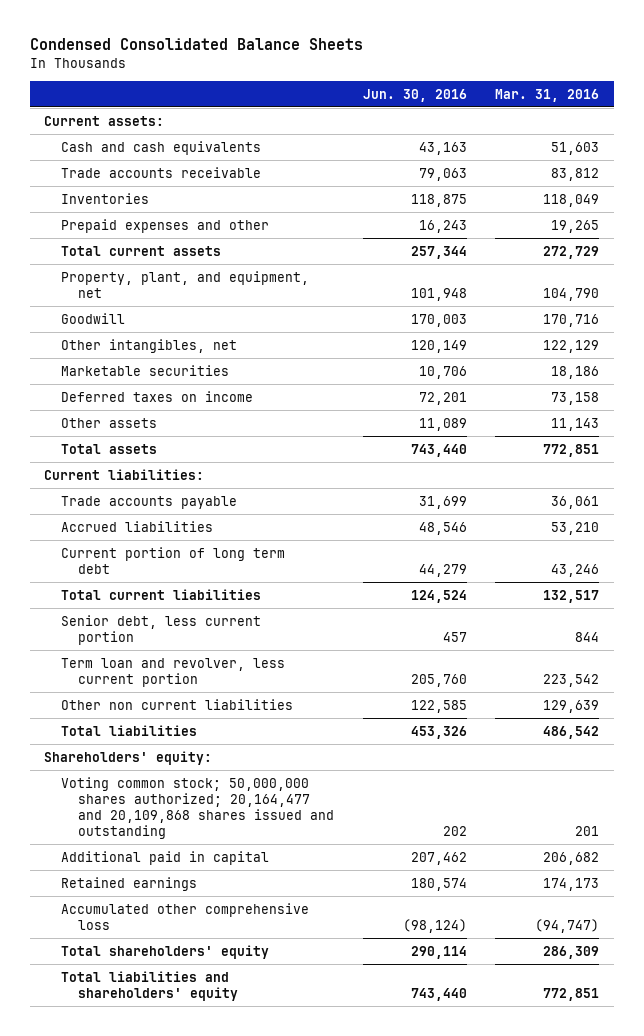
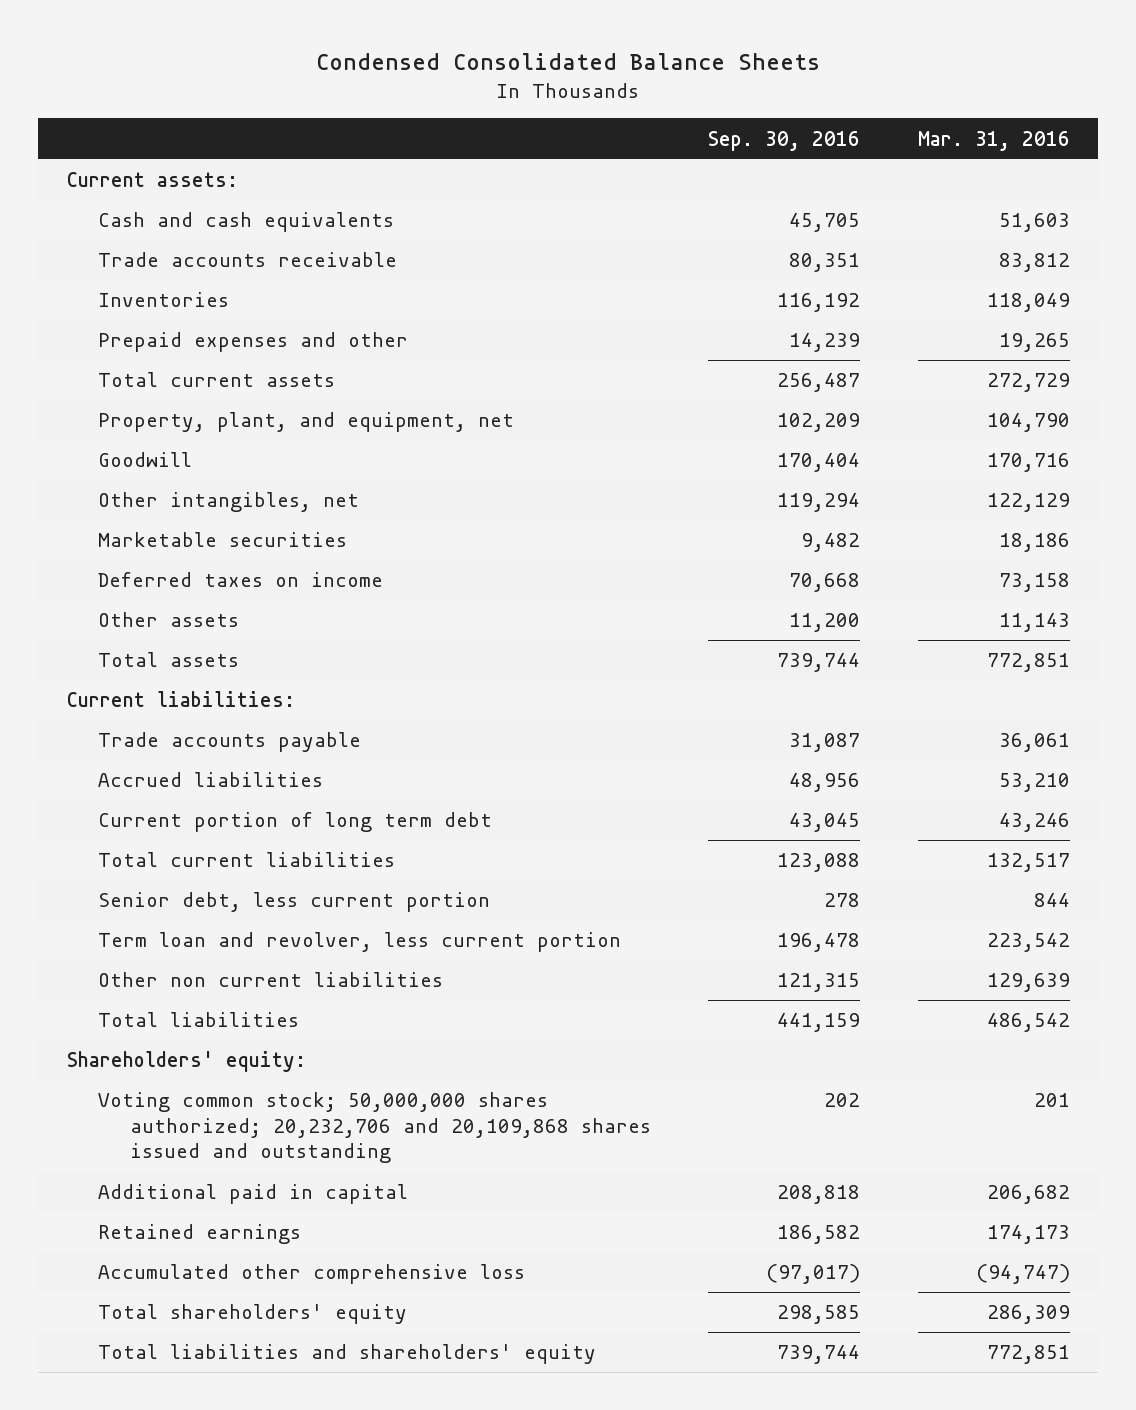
- | Jun. 30, 2016 | Mar. 31, 2016
+ | Sep. 30, 2016 | Mar. 31, 2016
- Voting common stock; 50,000,000 shares authorized; 20,164,477 and 20,109,868 shares issued and outstanding | 202 | 201
+ Voting common stock; 50,000,000 shares authorized; 20,232,706 and 20,109,868 shares issued and outstanding | 202 | 201

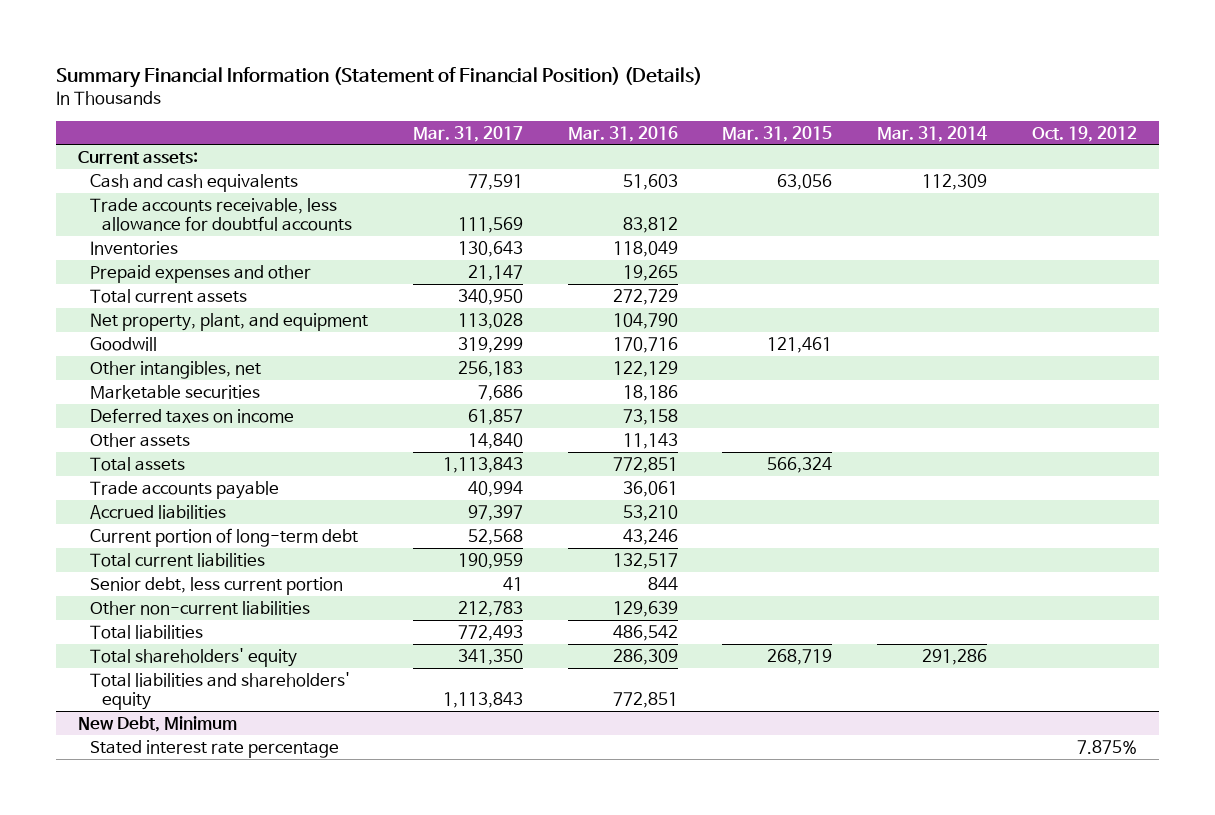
- Condensed Consolidated Balance Sheets
+ Summary Financial Information (Statement of Financial Position) (Details)
- | Sep. 30, 2016 | Mar. 31, 2016
+ | Mar. 31, 2017 | Mar. 31, 2016 | Mar. 31, 2015 | Mar. 31, 2014 | Oct. 19, 2012
- Trade accounts receivable | 80,351 | 83,812
+ Trade accounts receivable, less allowance for doubtful accounts | 111,569 | 83,812 | | |
- Property, plant, and equipment, net | 102,209 | 104,790
+ Net property, plant, and equipment | 113,028 | 104,790 | | |
- Current liabilities:
- Current portion of long term debt | 43,045 | 43,246
+ Current portion of long-term debt | 52,568 | 43,246 | | |
- Term loan and revolver, less current portion | 196,478 | 223,542
- Other non current liabilities | 121,315 | 129,639
+ Other non-current liabilities | 212,783 | 129,639 | | |
- Shareholders' equity:
- Voting common stock; 50,000,000 shares authorized; 20,232,706 and 20,109,868 shares issued and outstanding | 202 | 201
- Additional paid in capital | 208,818 | 206,682
- Retained earnings | 186,582 | 174,173
- Accumulated other comprehensive loss | (97,017) | (94,747)
+ New Debt, Minimum
+ Stated interest rate percentage | | | | | 7.875%

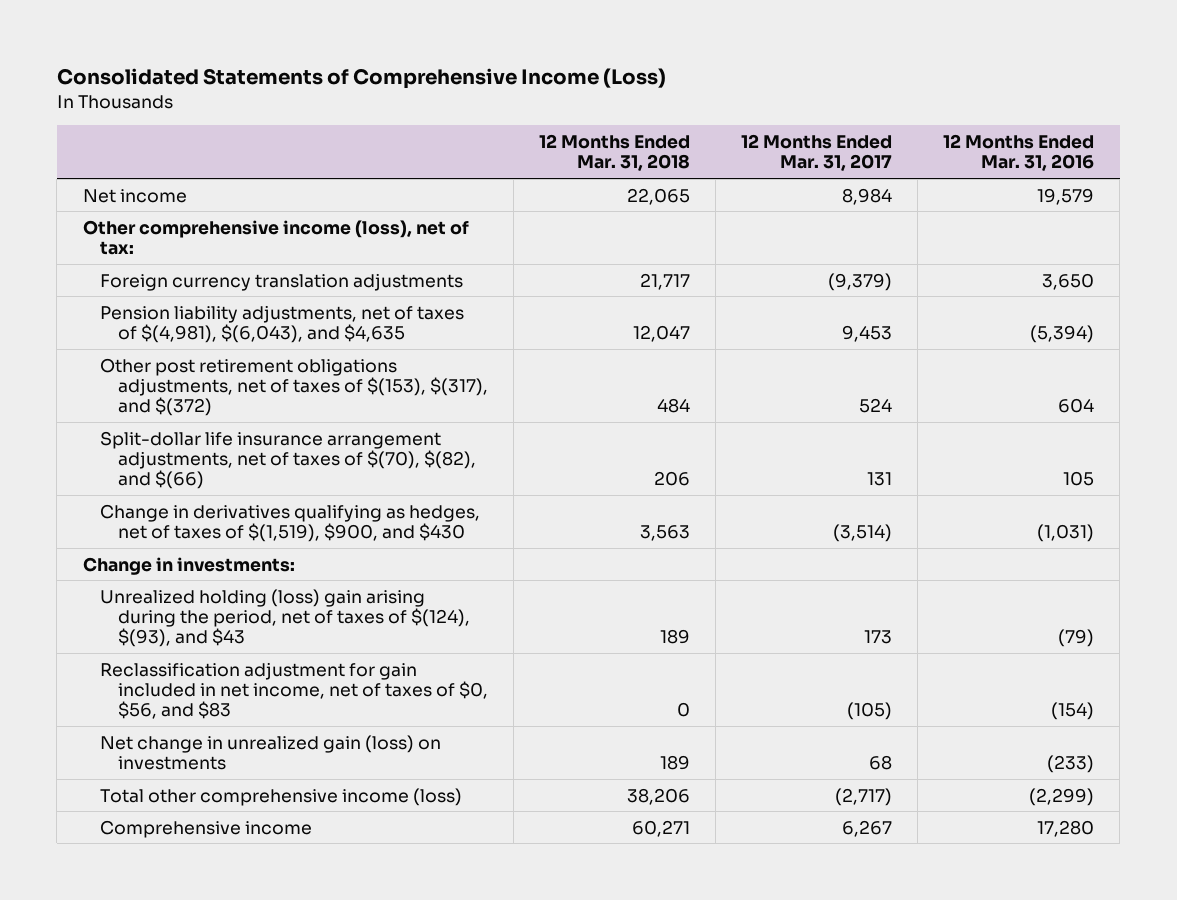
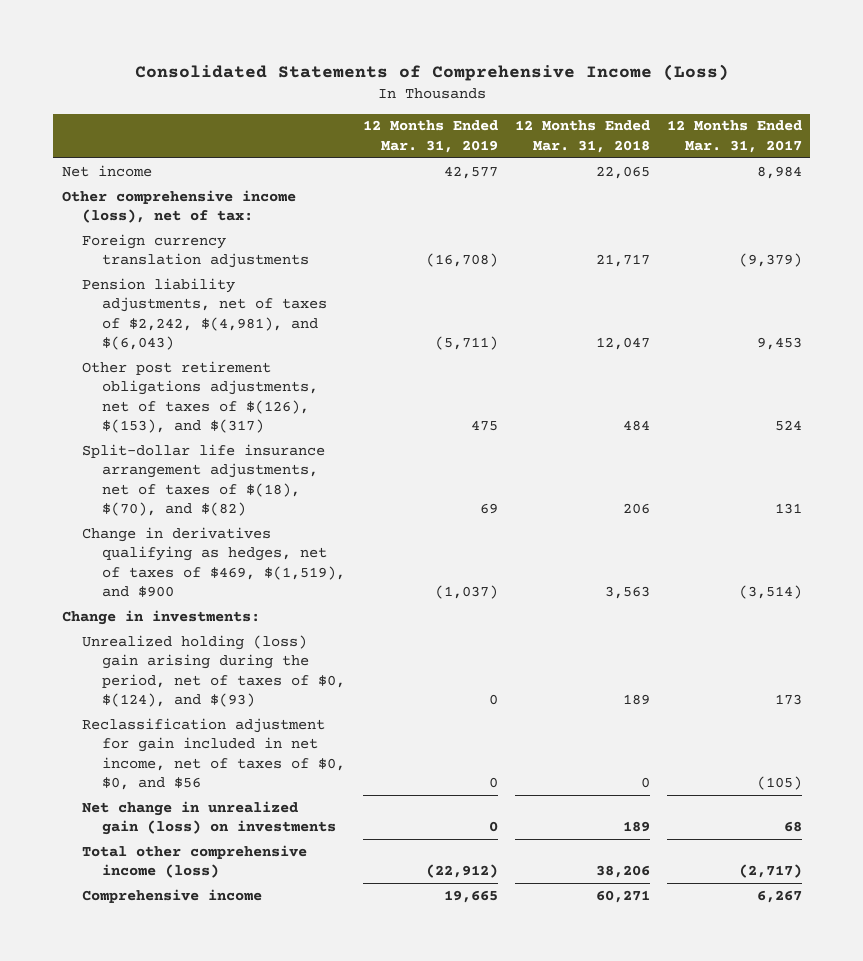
- | 12 Months Ended Mar. 31, 2018 | 12 Months Ended Mar. 31, 2017 | 12 Months Ended Mar. 31, 2016
+ | 12 Months Ended Mar. 31, 2019 | 12 Months Ended Mar. 31, 2018 | 12 Months Ended Mar. 31, 2017
- Pension liability adjustments, net of taxes of $(4,981), $(6,043), and $4,635 | 12,047 | 9,453 | (5,394)
- Other post retirement obligations adjustments, net of taxes of $(153), $(317), and $(372) | 484 | 524 | 604
- Split-dollar life insurance arrangement adjustments, net of taxes of $(70), $(82), and $(66) | 206 | 131 | 105
- Change in derivatives qualifying as hedges, net of taxes of $(1,519), $900, and $430 | 3,563 | (3,514) | (1,031)
+ Pension liability adjustments, net of taxes of $2,242, $(4,981), and $(6,043) | (5,711) | 12,047 | 9,453
+ Other post retirement obligations adjustments, net of taxes of $(126), $(153), and $(317) | 475 | 484 | 524
+ Split-dollar life insurance arrangement adjustments, net of taxes of $(18), $(70), and $(82) | 69 | 206 | 131
+ Change in derivatives qualifying as hedges, net of taxes of $469, $(1,519), and $900 | (1,037) | 3,563 | (3,514)
- Unrealized holding (loss) gain arising during the period, net of taxes of $(124), $(93), and $43 | 189 | 173 | (79)
- Reclassification adjustment for gain included in net income, net of taxes of $0, $56, and $83 | 0 | (105) | (154)
+ Unrealized holding (loss) gain arising during the period, net of taxes of $0, $(124), and $(93) | 0 | 189 | 173
+ Reclassification adjustment for gain included in net income, net of taxes of $0, $0, and $56 | 0 | 0 | (105)

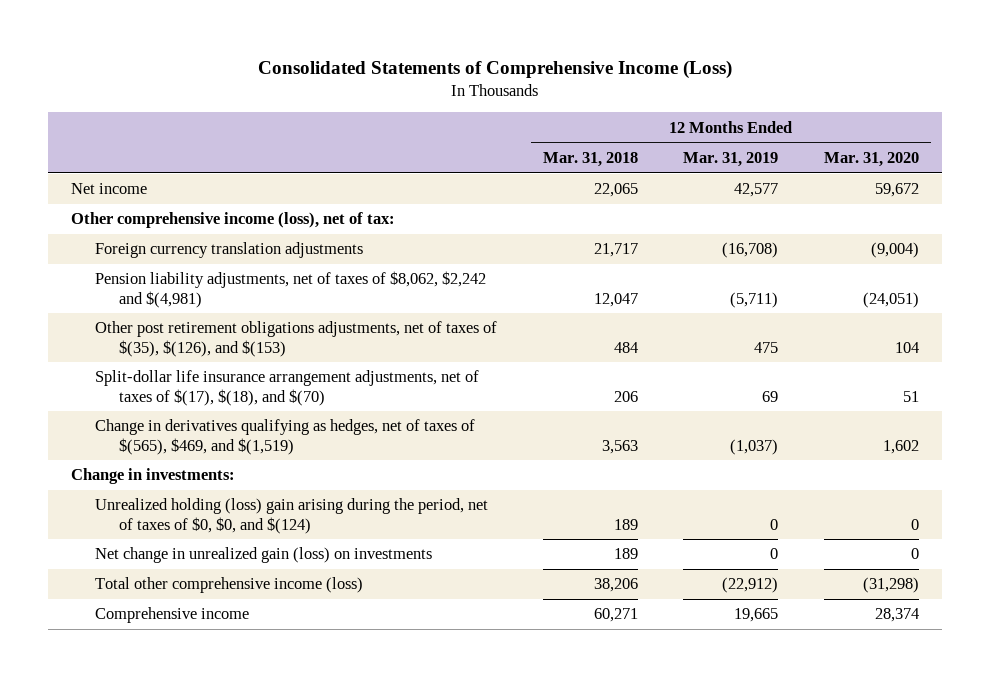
- | 12 Months Ended Mar. 31, 2019 | 12 Months Ended Mar. 31, 2018 | 12 Months Ended Mar. 31, 2017
+ | 12 Months Ended Mar. 31, 2018 | 12 Months Ended Mar. 31, 2019 | 12 Months Ended Mar. 31, 2020
- Pension liability adjustments, net of taxes of $2,242, $(4,981), and $(6,043) | (5,711) | 12,047 | 9,453
- Other post retirement obligations adjustments, net of taxes of $(126), $(153), and $(317) | 475 | 484 | 524
- Split-dollar life insurance arrangement adjustments, net of taxes of $(18), $(70), and $(82) | 69 | 206 | 131
- Change in derivatives qualifying as hedges, net of taxes of $469, $(1,519), and $900 | (1,037) | 3,563 | (3,514)
+ Pension liability adjustments, net of taxes of $8,062, $2,242 and $(4,981) | 12,047 | (5,711) | (24,051)
+ Other post retirement obligations adjustments, net of taxes of $(35), $(126), and $(153) | 484 | 475 | 104
+ Split-dollar life insurance arrangement adjustments, net of taxes of $(17), $(18), and $(70) | 206 | 69 | 51
+ Change in derivatives qualifying as hedges, net of taxes of $(565), $469, and $(1,519) | 3,563 | (1,037) | 1,602
- Unrealized holding (loss) gain arising during the period, net of taxes of $0, $(124), and $(93) | 0 | 189 | 173
- Reclassification adjustment for gain included in net income, net of taxes of $0, $0, and $56 | 0 | 0 | (105)
+ Unrealized holding (loss) gain arising during the period, net of taxes of $0, $0, and $(124) | 189 | 0 | 0

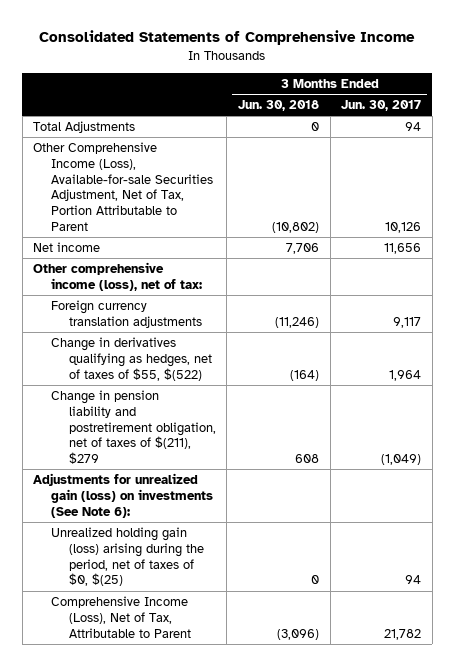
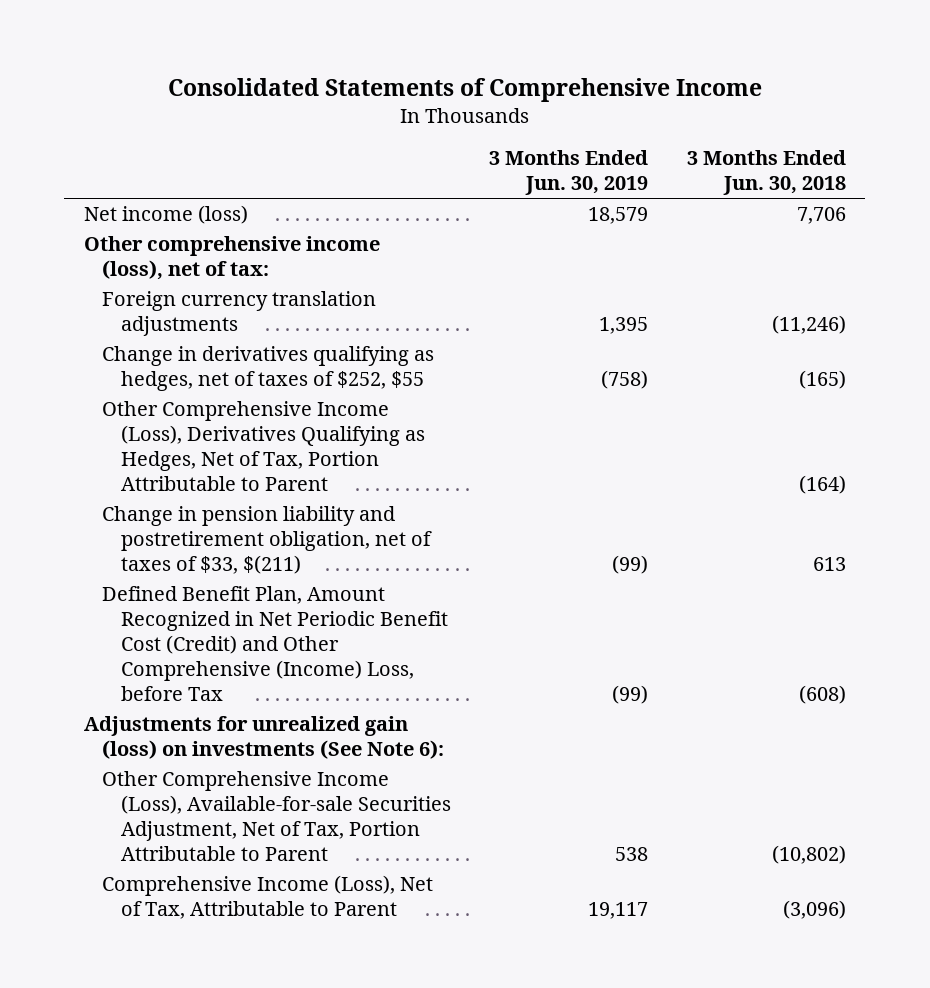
- | 3 Months Ended Jun. 30, 2018 | 3 Months Ended Jun. 30, 2017
+ | 3 Months Ended Jun. 30, 2019 | 3 Months Ended Jun. 30, 2018
- Total Adjustments | 0 | 94
- Net income | 7,706 | 11,656
+ Net income (loss) | 18,579 | 7,706
- Change in derivatives qualifying as hedges, net of taxes of $55, $(522) | (164) | 1,964
- Change in pension liability and postretirement obligation, net of taxes of $(211), $279 | 608 | (1,049)
+ Change in derivatives qualifying as hedges, net of taxes of $252, $55 | (758) | (165)
+ Other Comprehensive Income (Loss), Derivatives Qualifying as Hedges, Net of Tax, Portion Attributable to Parent | | (164)
+ Change in pension liability and postretirement obligation, net of taxes of $33, $(211) | (99) | 613
+ Defined Benefit Plan, Amount Recognized in Net Periodic Benefit Cost (Credit) and Other Comprehensive (Income) Loss, before Tax | (99) | (608)
- Unrealized holding gain (loss) arising during the period, net of taxes of $0, $(25) | 0 | 94
moved down: Other Comprehensive Income (Loss), Available-for-sale Securities Adjustment, Net of Tax, Portion Attributable to Parent | 538 | (10,802)

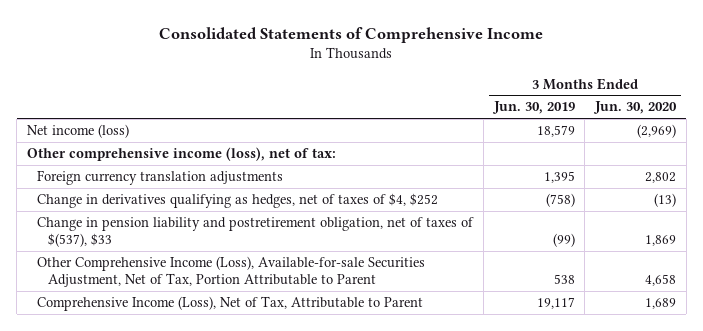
- | 3 Months Ended Jun. 30, 2019 | 3 Months Ended Jun. 30, 2018
+ | 3 Months Ended Jun. 30, 2019 | 3 Months Ended Jun. 30, 2020
- Change in derivatives qualifying as hedges, net of taxes of $252, $55 | (758) | (165)
- Other Comprehensive Income (Loss), Derivatives Qualifying as Hedges, Net of Tax, Portion Attributable to Parent | | (164)
- Change in pension liability and postretirement obligation, net of taxes of $33, $(211) | (99) | 613
- Defined Benefit Plan, Amount Recognized in Net Periodic Benefit Cost (Credit) and Other Comprehensive (Income) Loss, before Tax | (99) | (608)
- Adjustments for unrealized gain (loss) on investments (See Note 6):
+ Change in derivatives qualifying as hedges, net of taxes of $4, $252 | (758) | (13)
+ Change in pension liability and postretirement obligation, net of taxes of $(537), $33 | (99) | 1,869

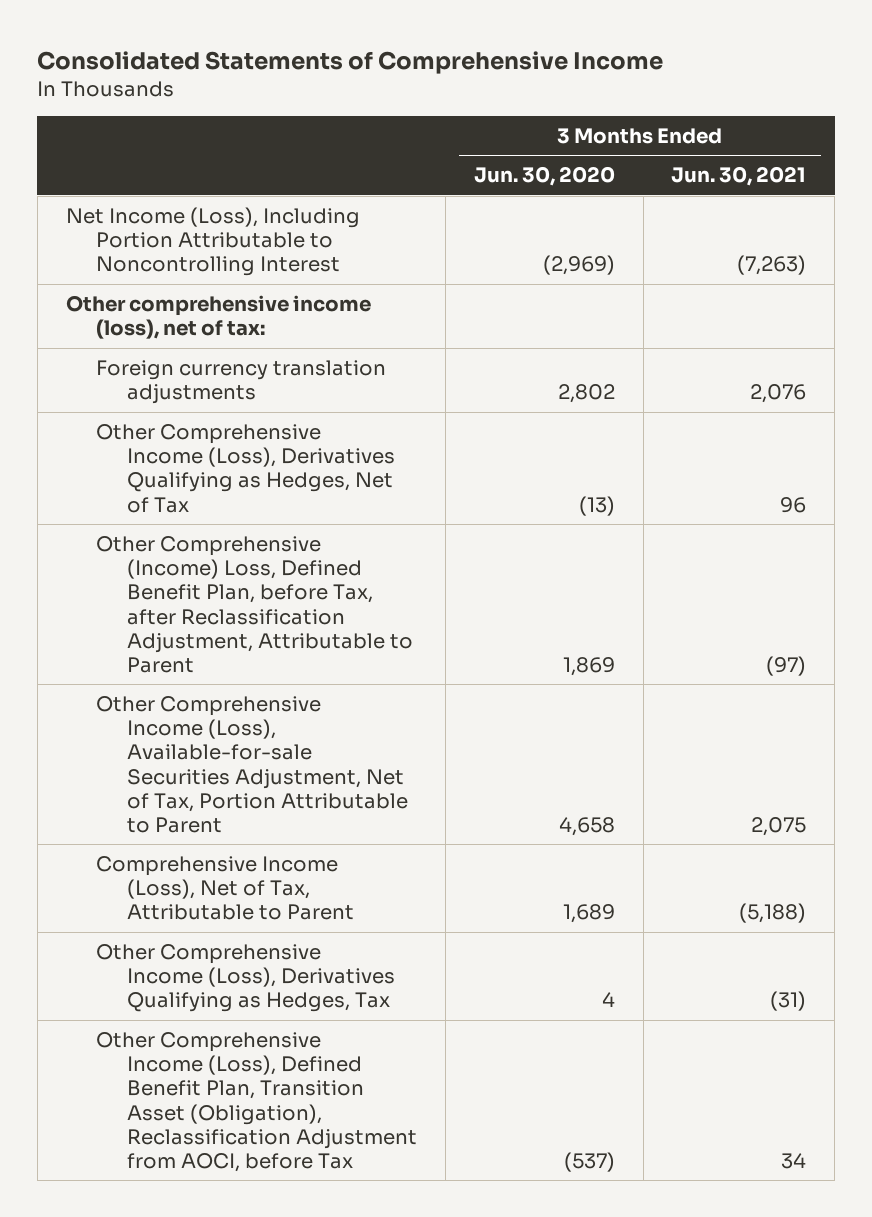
- | 3 Months Ended Jun. 30, 2019 | 3 Months Ended Jun. 30, 2020
+ | 3 Months Ended Jun. 30, 2020 | 3 Months Ended Jun. 30, 2021
- Net income (loss) | 18,579 | (2,969)
+ Net Income (Loss), Including Portion Attributable to Noncontrolling Interest | (2,969) | (7,263)
- Change in derivatives qualifying as hedges, net of taxes of $4, $252 | (758) | (13)
- Change in pension liability and postretirement obligation, net of taxes of $(537), $33 | (99) | 1,869
+ Other Comprehensive Income (Loss), Derivatives Qualifying as Hedges, Net of Tax | (13) | 96
+ Other Comprehensive (Income) Loss, Defined Benefit Plan, before Tax, after Reclassification Adjustment, Attributable to Parent | 1,869 | (97)
+ Other Comprehensive Income (Loss), Derivatives Qualifying as Hedges, Tax | 4 | (31)
+ Other Comprehensive Income (Loss), Defined Benefit Plan, Transition Asset (Obligation), Reclassification Adjustment from AOCI, before Tax | (537) | 34

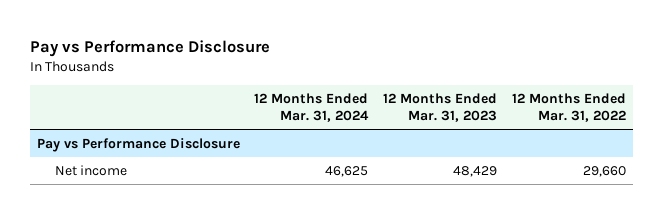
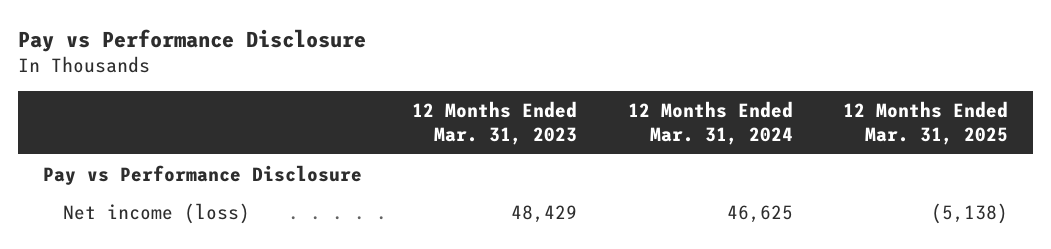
- | 12 Months Ended Mar. 31, 2024 | 12 Months Ended Mar. 31, 2023 | 12 Months Ended Mar. 31, 2022
+ | 12 Months Ended Mar. 31, 2023 | 12 Months Ended Mar. 31, 2024 | 12 Months Ended Mar. 31, 2025
- Net income | 46,625 | 48,429 | 29,660
+ Net income (loss) | 48,429 | 46,625 | (5,138)

